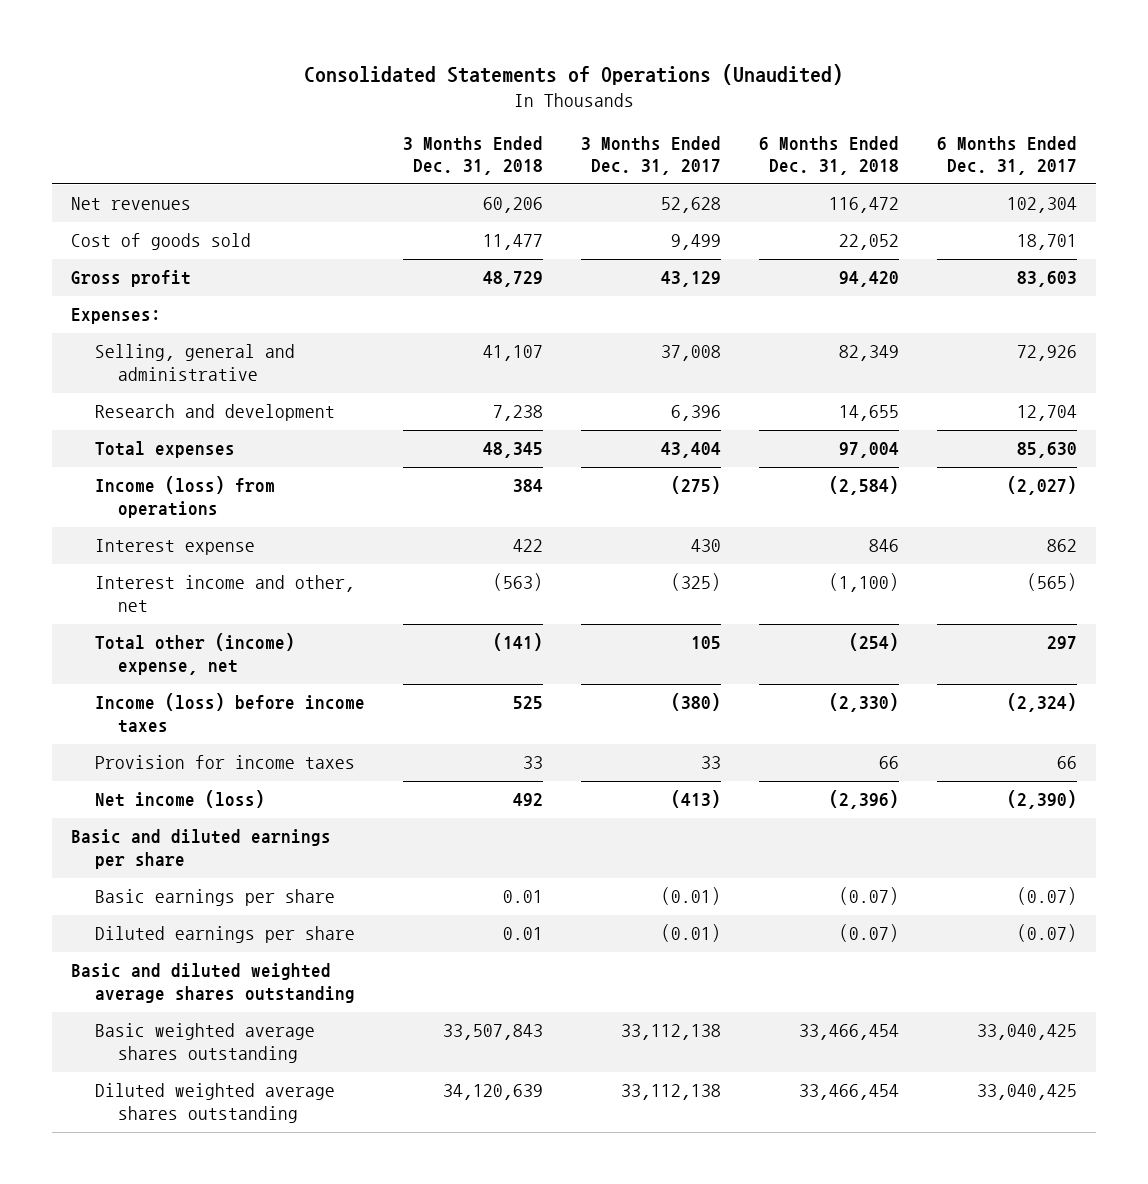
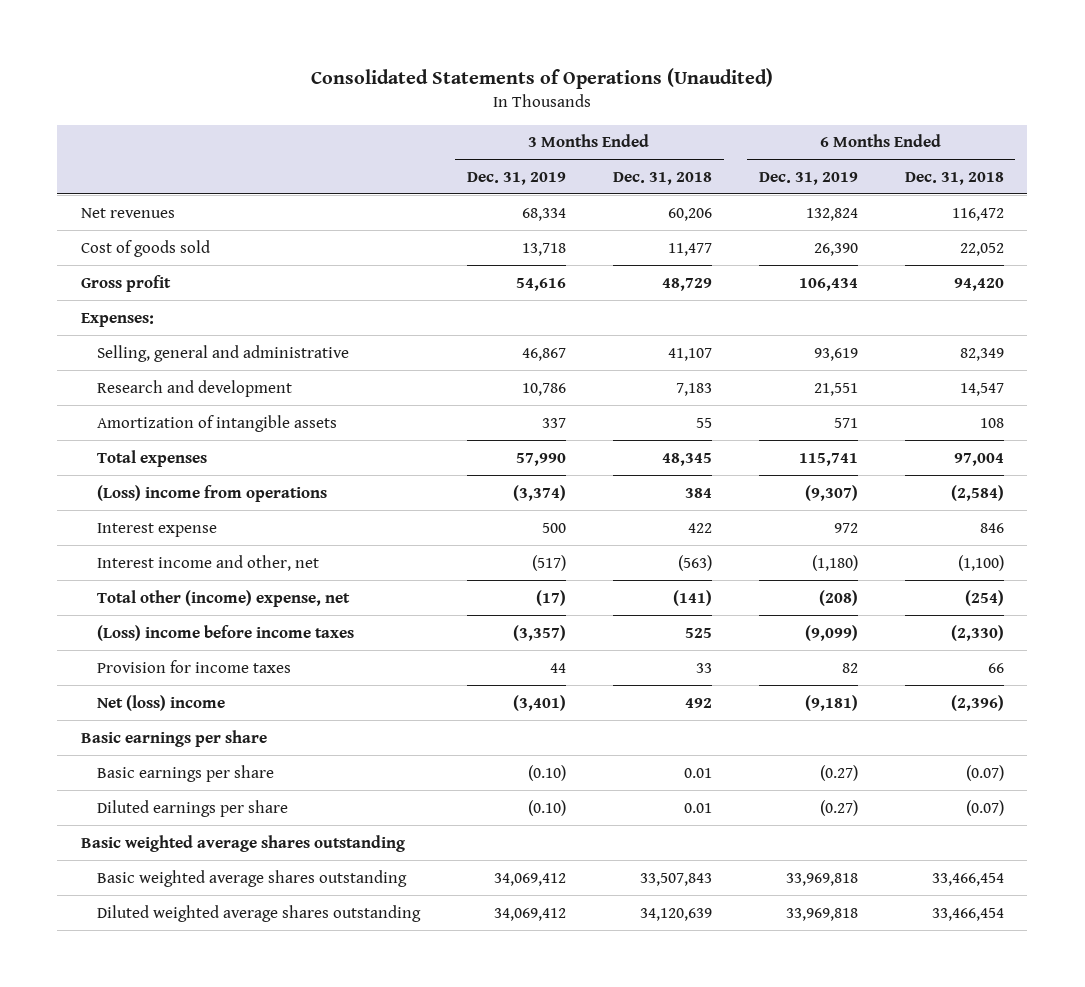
- | 3 Months Ended Dec. 31, 2018 | 3 Months Ended Dec. 31, 2017 | 6 Months Ended Dec. 31, 2018 | 6 Months Ended Dec. 31, 2017
+ | 3 Months Ended Dec. 31, 2019 | 3 Months Ended Dec. 31, 2018 | 6 Months Ended Dec. 31, 2019 | 6 Months Ended Dec. 31, 2018
- Research and development | 7,238 | 6,396 | 14,655 | 12,704
+ Research and development | 10,786 | 7,183 | 21,551 | 14,547
+ Amortization of intangible assets | 337 | 55 | 571 | 108
- Income (loss) from operations | 384 | (275) | (2,584) | (2,027)
+ (Loss) income from operations | (3,374) | 384 | (9,307) | (2,584)
- Income (loss) before income taxes | 525 | (380) | (2,330) | (2,324)
+ (Loss) income before income taxes | (3,357) | 525 | (9,099) | (2,330)
- Net income (loss) | 492 | (413) | (2,396) | (2,390)
- Basic and diluted earnings per share
+ Net (loss) income | (3,401) | 492 | (9,181) | (2,396)
+ Basic earnings per share
- Basic and diluted weighted average shares outstanding
+ Basic weighted average shares outstanding

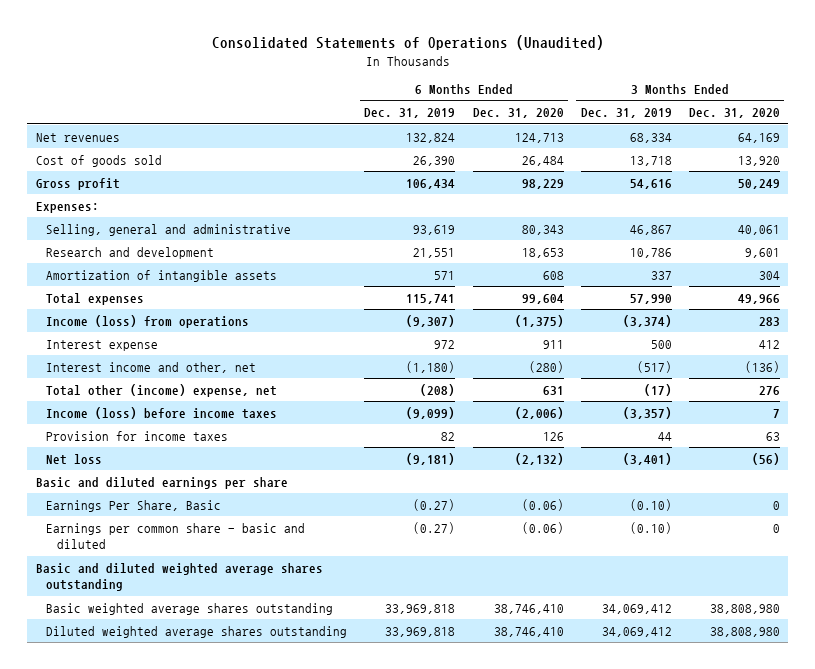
- | 3 Months Ended Dec. 31, 2019 | 3 Months Ended Dec. 31, 2018 | 6 Months Ended Dec. 31, 2019 | 6 Months Ended Dec. 31, 2018
+ | 6 Months Ended Dec. 31, 2019 | 6 Months Ended Dec. 31, 2020 | 3 Months Ended Dec. 31, 2019 | 3 Months Ended Dec. 31, 2020
- (Loss) income from operations | (3,374) | 384 | (9,307) | (2,584)
+ Income (loss) from operations | (9,307) | (1,375) | (3,374) | 283
- (Loss) income before income taxes | (3,357) | 525 | (9,099) | (2,330)
+ Income (loss) before income taxes | (9,099) | (2,006) | (3,357) | 7
- Net (loss) income | (3,401) | 492 | (9,181) | (2,396)
- Basic earnings per share
- Basic earnings per share | (0.10) | 0.01 | (0.27) | (0.07)
- Diluted earnings per share | (0.10) | 0.01 | (0.27) | (0.07)
- Basic weighted average shares outstanding
+ Net loss | (9,181) | (2,132) | (3,401) | (56)
+ Basic and diluted earnings per share
+ Earnings Per Share, Basic | (0.27) | (0.06) | (0.10) | 0
+ Earnings per common share - basic and diluted | (0.27) | (0.06) | (0.10) | 0
+ Basic and diluted weighted average shares outstanding

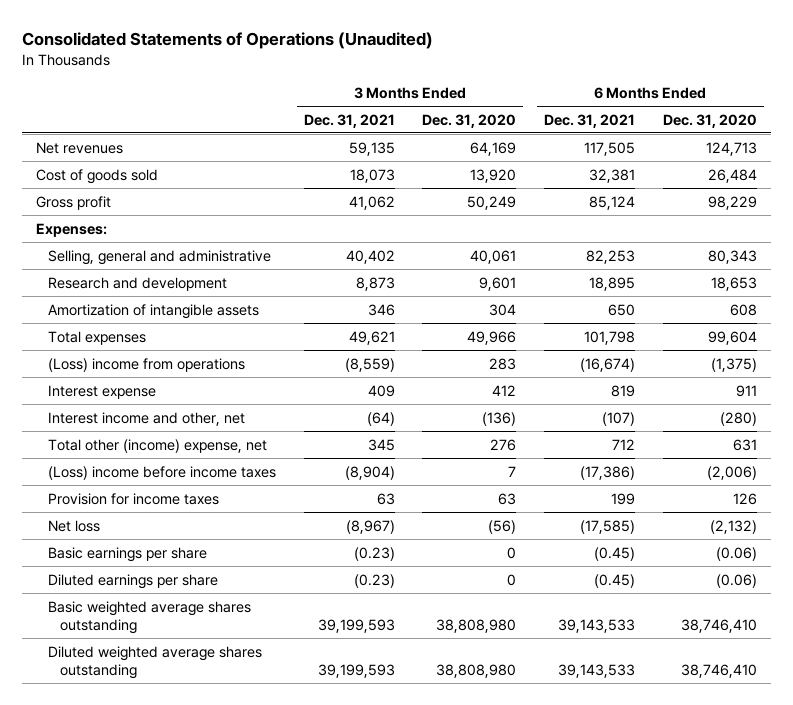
- | 6 Months Ended Dec. 31, 2019 | 6 Months Ended Dec. 31, 2020 | 3 Months Ended Dec. 31, 2019 | 3 Months Ended Dec. 31, 2020
+ | 3 Months Ended Dec. 31, 2021 | 3 Months Ended Dec. 31, 2020 | 6 Months Ended Dec. 31, 2021 | 6 Months Ended Dec. 31, 2020
- Income (loss) from operations | (9,307) | (1,375) | (3,374) | 283
+ (Loss) income from operations | (8,559) | 283 | (16,674) | (1,375)
- Income (loss) before income taxes | (9,099) | (2,006) | (3,357) | 7
+ (Loss) income before income taxes | (8,904) | 7 | (17,386) | (2,006)
- Basic and diluted earnings per share
- Earnings Per Share, Basic | (0.27) | (0.06) | (0.10) | 0
- Earnings per common share - basic and diluted | (0.27) | (0.06) | (0.10) | 0
- Basic and diluted weighted average shares outstanding
+ Basic earnings per share | (0.23) | 0 | (0.45) | (0.06)
+ Diluted earnings per share | (0.23) | 0 | (0.45) | (0.06)

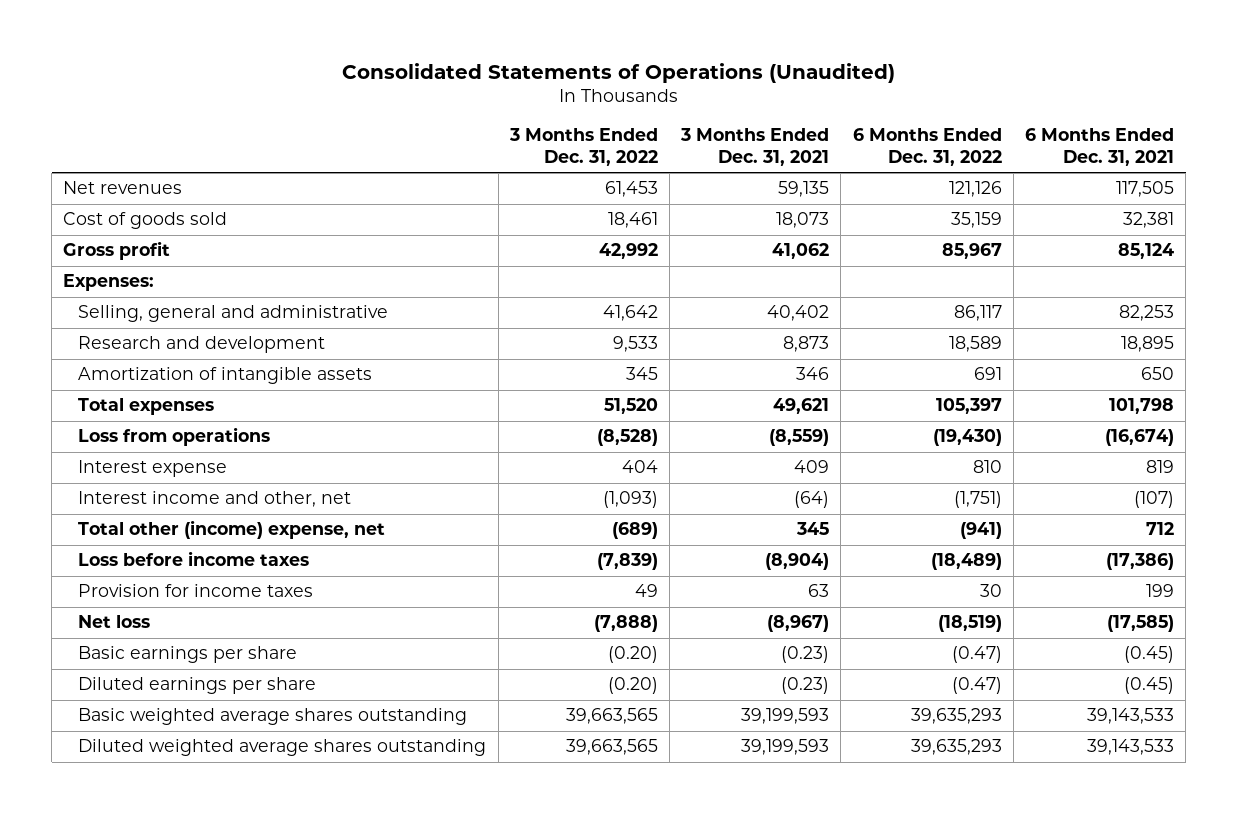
- | 3 Months Ended Dec. 31, 2021 | 3 Months Ended Dec. 31, 2020 | 6 Months Ended Dec. 31, 2021 | 6 Months Ended Dec. 31, 2020
+ | 3 Months Ended Dec. 31, 2022 | 3 Months Ended Dec. 31, 2021 | 6 Months Ended Dec. 31, 2022 | 6 Months Ended Dec. 31, 2021
- (Loss) income from operations | (8,559) | 283 | (16,674) | (1,375)
+ Loss from operations | (8,528) | (8,559) | (19,430) | (16,674)
- (Loss) income before income taxes | (8,904) | 7 | (17,386) | (2,006)
+ Loss before income taxes | (7,839) | (8,904) | (18,489) | (17,386)

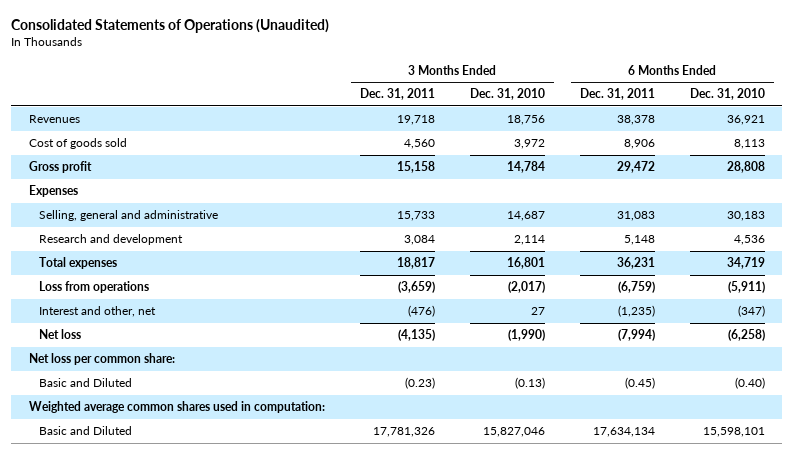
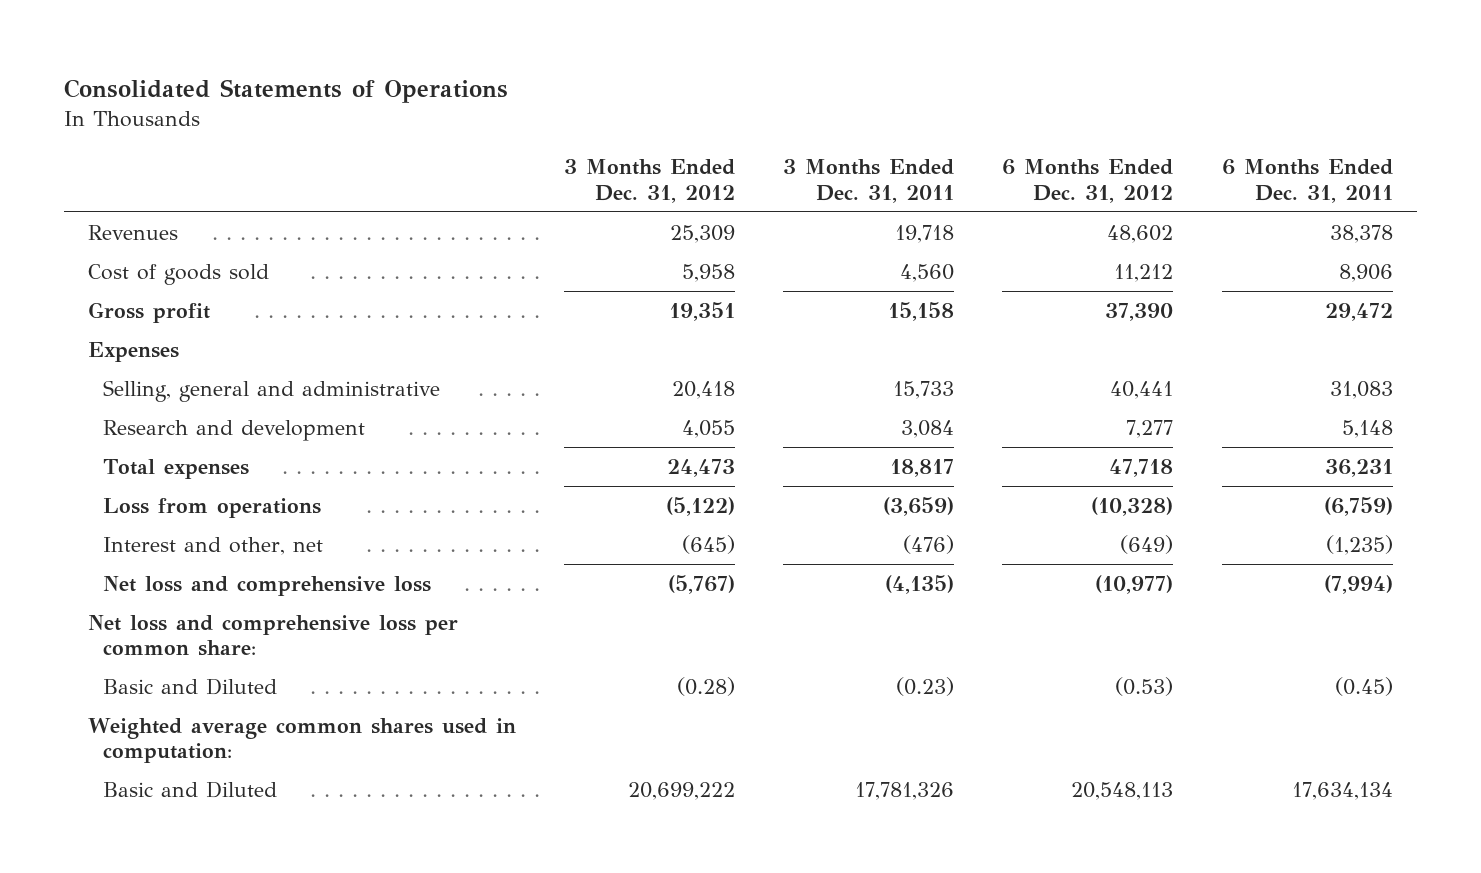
- Consolidated Statements of Operations (Unaudited)
+ Consolidated Statements of Operations
- | 3 Months Ended Dec. 31, 2011 | 3 Months Ended Dec. 31, 2010 | 6 Months Ended Dec. 31, 2011 | 6 Months Ended Dec. 31, 2010
+ | 3 Months Ended Dec. 31, 2012 | 3 Months Ended Dec. 31, 2011 | 6 Months Ended Dec. 31, 2012 | 6 Months Ended Dec. 31, 2011
- Net loss | (4,135) | (1,990) | (7,994) | (6,258)
- Net loss per common share:
+ Net loss and comprehensive loss | (5,767) | (4,135) | (10,977) | (7,994)
+ Net loss and comprehensive loss per common share:

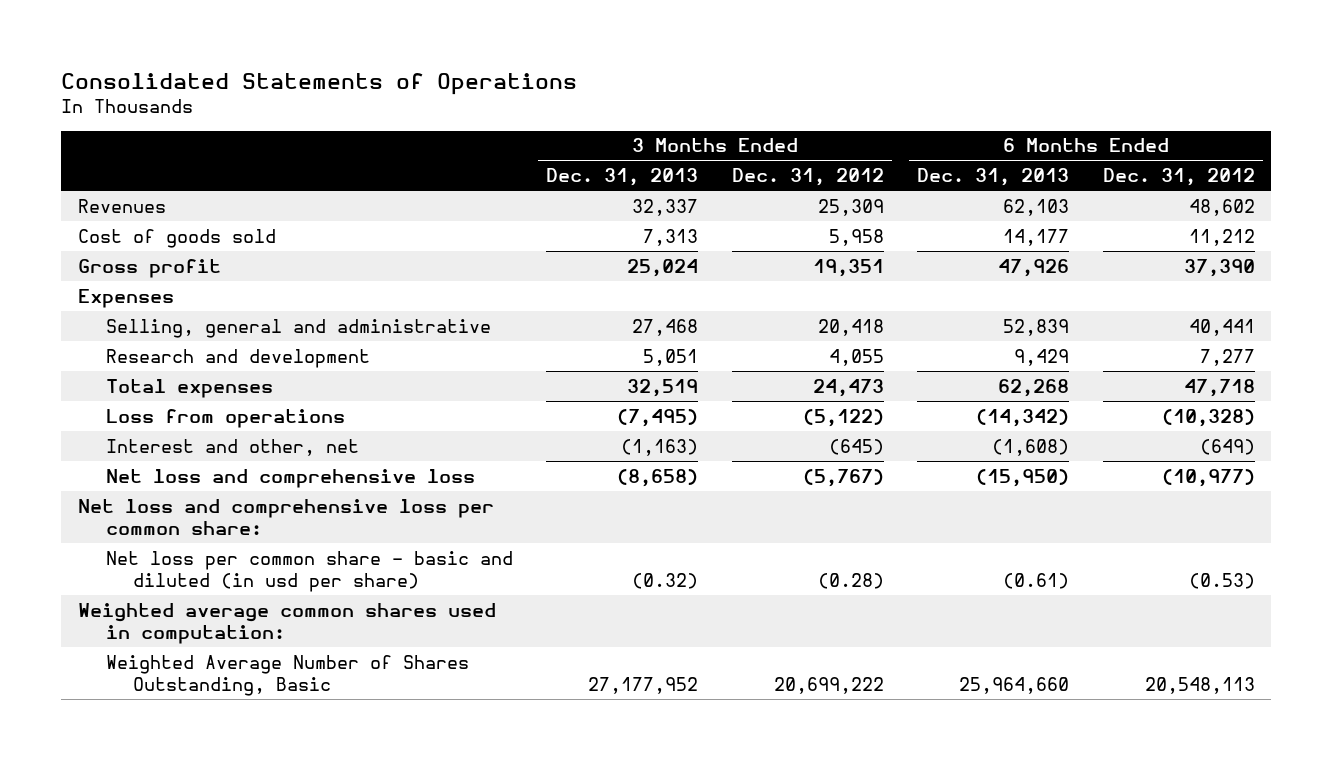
- | 3 Months Ended Dec. 31, 2012 | 3 Months Ended Dec. 31, 2011 | 6 Months Ended Dec. 31, 2012 | 6 Months Ended Dec. 31, 2011
+ | 3 Months Ended Dec. 31, 2013 | 3 Months Ended Dec. 31, 2012 | 6 Months Ended Dec. 31, 2013 | 6 Months Ended Dec. 31, 2012
- Basic and Diluted | (0.28) | (0.23) | (0.53) | (0.45)
+ Net loss per common share - basic and diluted (in usd per share) | (0.32) | (0.28) | (0.61) | (0.53)
- Basic and Diluted | 20,699,222 | 17,781,326 | 20,548,113 | 17,634,134
+ Weighted Average Number of Shares Outstanding, Basic | 27,177,952 | 20,699,222 | 25,964,660 | 20,548,113

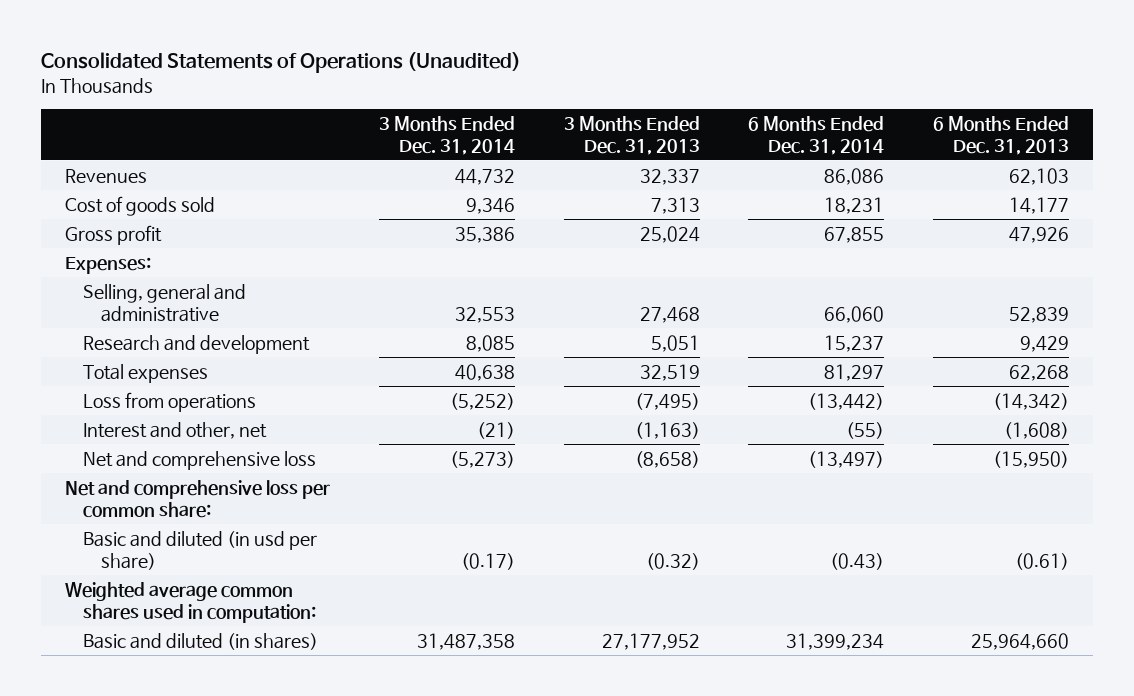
- Consolidated Statements of Operations
+ Consolidated Statements of Operations (Unaudited)
- | 3 Months Ended Dec. 31, 2013 | 3 Months Ended Dec. 31, 2012 | 6 Months Ended Dec. 31, 2013 | 6 Months Ended Dec. 31, 2012
+ | 3 Months Ended Dec. 31, 2014 | 3 Months Ended Dec. 31, 2013 | 6 Months Ended Dec. 31, 2014 | 6 Months Ended Dec. 31, 2013
- Expenses
+ Expenses:
- Net loss and comprehensive loss | (8,658) | (5,767) | (15,950) | (10,977)
- Net loss and comprehensive loss per common share:
- Net loss per common share - basic and diluted (in usd per share) | (0.32) | (0.28) | (0.61) | (0.53)
+ Net and comprehensive loss | (5,273) | (8,658) | (13,497) | (15,950)
+ Net and comprehensive loss per common share:
+ Basic and diluted (in usd per share) | (0.17) | (0.32) | (0.43) | (0.61)
- Weighted Average Number of Shares Outstanding, Basic | 27,177,952 | 20,699,222 | 25,964,660 | 20,548,113
+ Basic and diluted (in shares) | 31,487,358 | 27,177,952 | 31,399,234 | 25,964,660

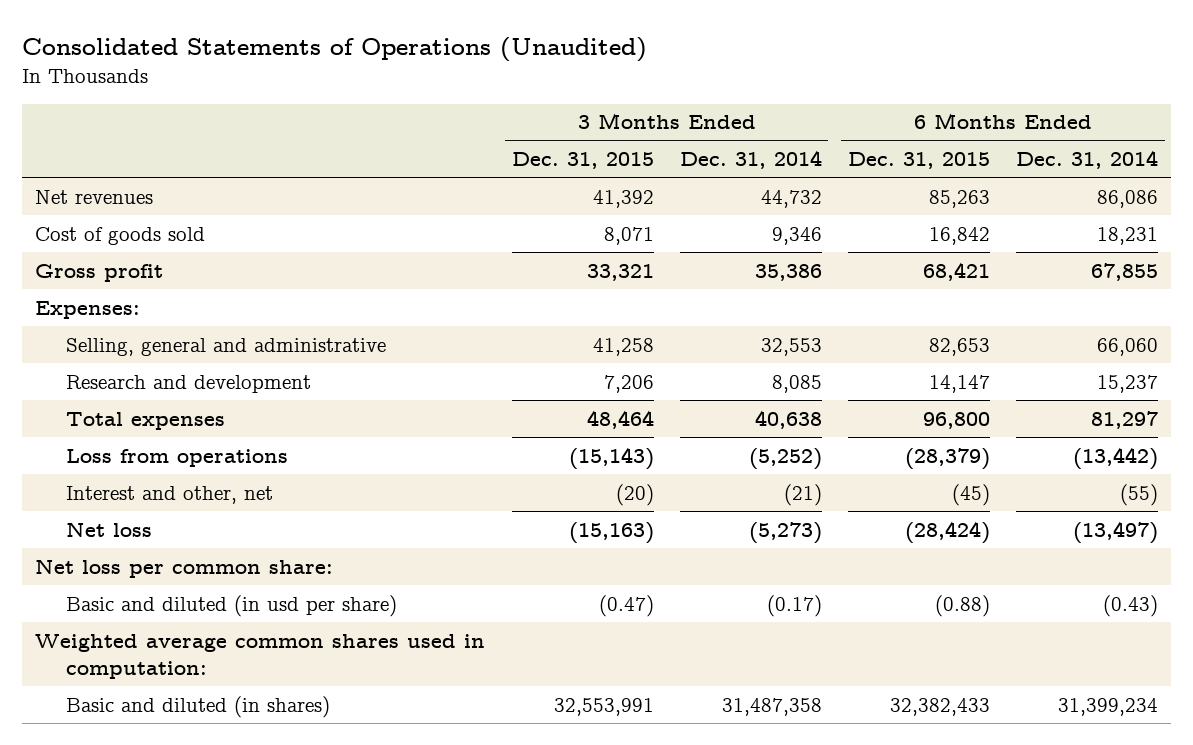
- | 3 Months Ended Dec. 31, 2014 | 3 Months Ended Dec. 31, 2013 | 6 Months Ended Dec. 31, 2014 | 6 Months Ended Dec. 31, 2013
+ | 3 Months Ended Dec. 31, 2015 | 3 Months Ended Dec. 31, 2014 | 6 Months Ended Dec. 31, 2015 | 6 Months Ended Dec. 31, 2014
- Revenues | 44,732 | 32,337 | 86,086 | 62,103
+ Net revenues | 41,392 | 44,732 | 85,263 | 86,086
- Net and comprehensive loss | (5,273) | (8,658) | (13,497) | (15,950)
- Net and comprehensive loss per common share:
+ Net loss | (15,163) | (5,273) | (28,424) | (13,497)
+ Net loss per common share:

